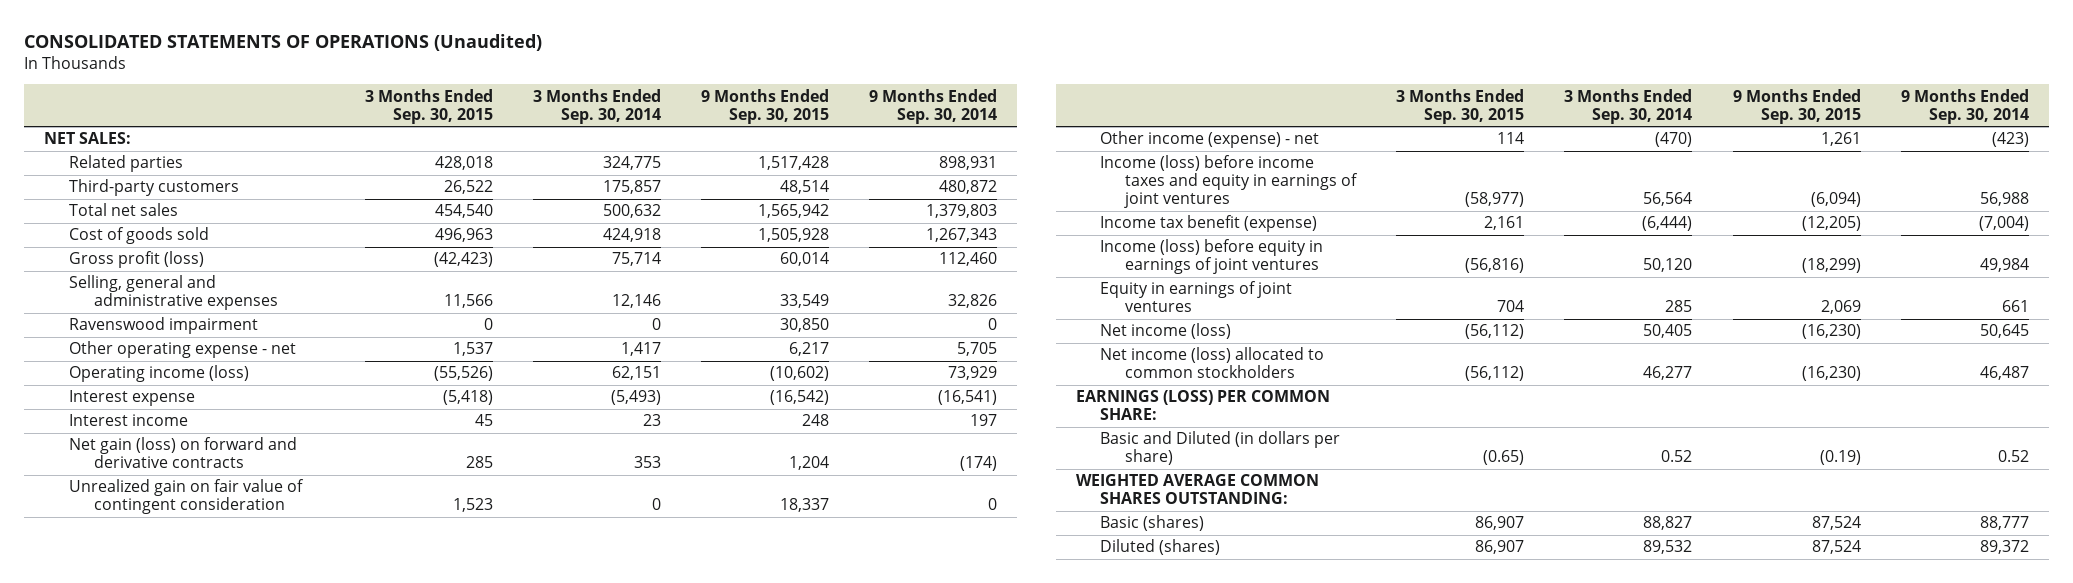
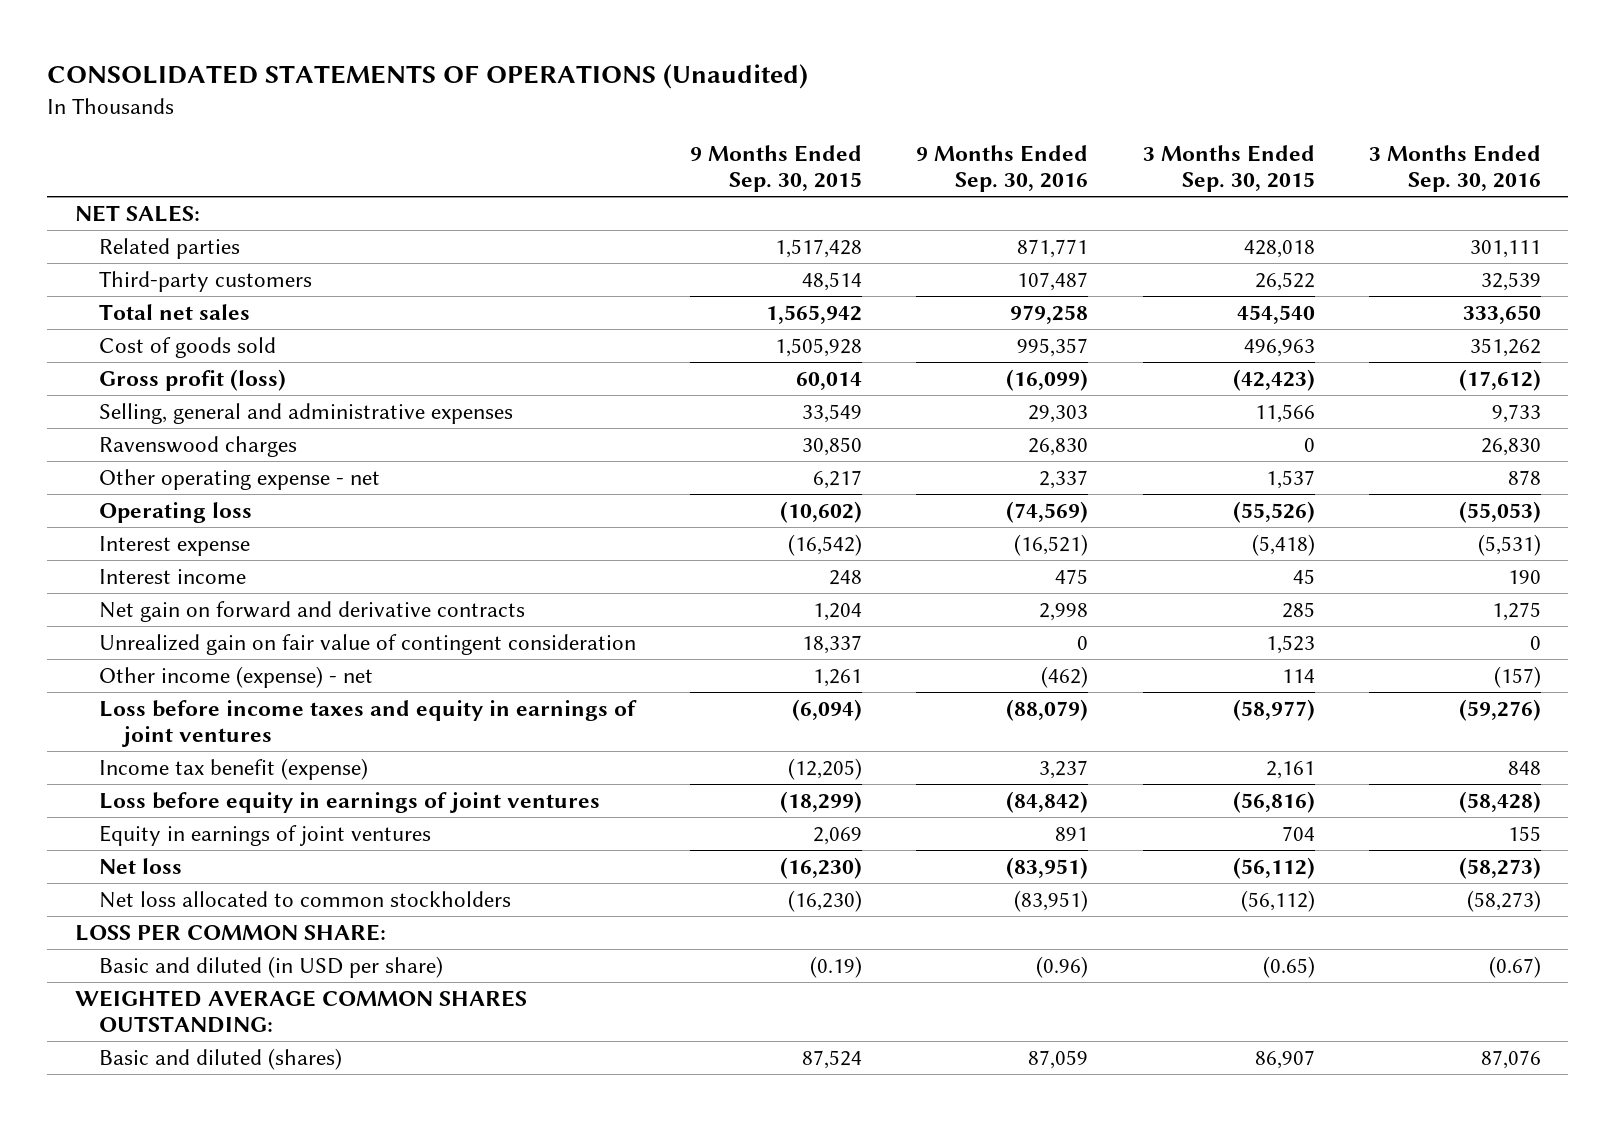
- | 3 Months Ended Sep. 30, 2015 | 3 Months Ended Sep. 30, 2014 | 9 Months Ended Sep. 30, 2015 | 9 Months Ended Sep. 30, 2014
+ | 9 Months Ended Sep. 30, 2015 | 9 Months Ended Sep. 30, 2016 | 3 Months Ended Sep. 30, 2015 | 3 Months Ended Sep. 30, 2016
- Ravenswood impairment | 0 | 0 | 30,850 | 0
+ Ravenswood charges | 30,850 | 26,830 | 0 | 26,830
- Operating income (loss) | (55,526) | 62,151 | (10,602) | 73,929
+ Operating loss | (10,602) | (74,569) | (55,526) | (55,053)
- Net gain (loss) on forward and derivative contracts | 285 | 353 | 1,204 | (174)
+ Net gain on forward and derivative contracts | 1,204 | 2,998 | 285 | 1,275
- Income (loss) before income taxes and equity in earnings of joint ventures | (58,977) | 56,564 | (6,094) | 56,988
+ Loss before income taxes and equity in earnings of joint ventures | (6,094) | (88,079) | (58,977) | (59,276)
- Income (loss) before equity in earnings of joint ventures | (56,816) | 50,120 | (18,299) | 49,984
+ Loss before equity in earnings of joint ventures | (18,299) | (84,842) | (56,816) | (58,428)
- Net income (loss) | (56,112) | 50,405 | (16,230) | 50,645
- Net income (loss) allocated to common stockholders | (56,112) | 46,277 | (16,230) | 46,487
- EARNINGS (LOSS) PER COMMON SHARE:
- Basic and Diluted (in dollars per share) | (0.65) | 0.52 | (0.19) | 0.52
+ Net loss | (16,230) | (83,951) | (56,112) | (58,273)
+ Net loss allocated to common stockholders | (16,230) | (83,951) | (56,112) | (58,273)
+ LOSS PER COMMON SHARE:
+ Basic and diluted (in USD per share) | (0.19) | (0.96) | (0.65) | (0.67)
- Basic (shares) | 86,907 | 88,827 | 87,524 | 88,777
- Diluted (shares) | 86,907 | 89,532 | 87,524 | 89,372
+ Basic and diluted (shares) | 87,524 | 87,059 | 86,907 | 87,076

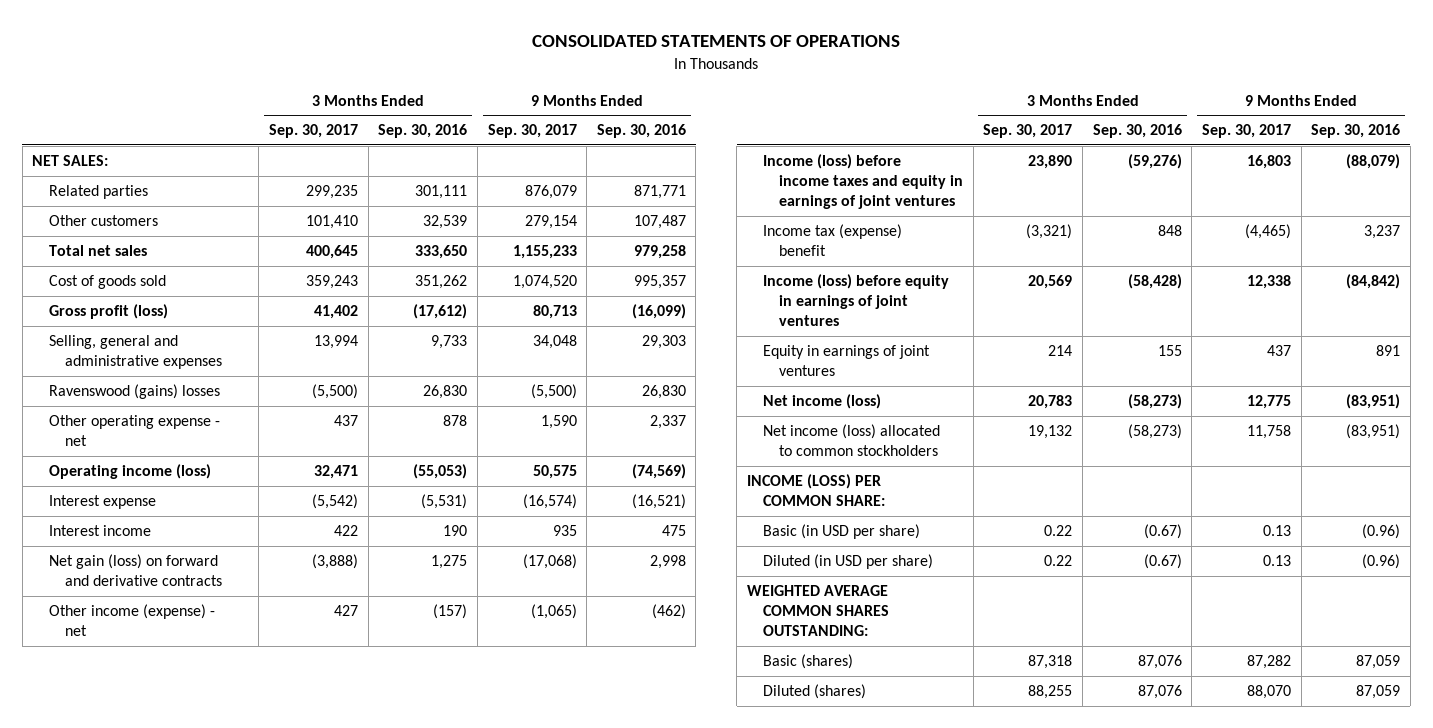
- CONSOLIDATED STATEMENTS OF OPERATIONS (Unaudited)
+ CONSOLIDATED STATEMENTS OF OPERATIONS
- | 9 Months Ended Sep. 30, 2015 | 9 Months Ended Sep. 30, 2016 | 3 Months Ended Sep. 30, 2015 | 3 Months Ended Sep. 30, 2016
+ | 3 Months Ended Sep. 30, 2017 | 3 Months Ended Sep. 30, 2016 | 9 Months Ended Sep. 30, 2017 | 9 Months Ended Sep. 30, 2016
- Third-party customers | 48,514 | 107,487 | 26,522 | 32,539
+ Other customers | 101,410 | 32,539 | 279,154 | 107,487
- Ravenswood charges | 30,850 | 26,830 | 0 | 26,830
+ Ravenswood (gains) losses | (5,500) | 26,830 | (5,500) | 26,830
- Operating loss | (10,602) | (74,569) | (55,526) | (55,053)
+ Operating income (loss) | 32,471 | (55,053) | 50,575 | (74,569)
- Net gain on forward and derivative contracts | 1,204 | 2,998 | 285 | 1,275
- Unrealized gain on fair value of contingent consideration | 18,337 | 0 | 1,523 | 0
+ Net gain (loss) on forward and derivative contracts | (3,888) | 1,275 | (17,068) | 2,998
- Loss before income taxes and equity in earnings of joint ventures | (6,094) | (88,079) | (58,977) | (59,276)
- Income tax benefit (expense) | (12,205) | 3,237 | 2,161 | 848
- Loss before equity in earnings of joint ventures | (18,299) | (84,842) | (56,816) | (58,428)
+ Income (loss) before income taxes and equity in earnings of joint ventures | 23,890 | (59,276) | 16,803 | (88,079)
+ Income tax (expense) benefit | (3,321) | 848 | (4,465) | 3,237
+ Income (loss) before equity in earnings of joint ventures | 20,569 | (58,428) | 12,338 | (84,842)
- Net loss | (16,230) | (83,951) | (56,112) | (58,273)
- Net loss allocated to common stockholders | (16,230) | (83,951) | (56,112) | (58,273)
- LOSS PER COMMON SHARE:
- Basic and diluted (in USD per share) | (0.19) | (0.96) | (0.65) | (0.67)
+ Net income (loss) | 20,783 | (58,273) | 12,775 | (83,951)
+ Net income (loss) allocated to common stockholders | 19,132 | (58,273) | 11,758 | (83,951)
+ INCOME (LOSS) PER COMMON SHARE:
+ Basic (in USD per share) | 0.22 | (0.67) | 0.13 | (0.96)
+ Diluted (in USD per share) | 0.22 | (0.67) | 0.13 | (0.96)
- Basic and diluted (shares) | 87,524 | 87,059 | 86,907 | 87,076
+ Basic (shares) | 87,318 | 87,076 | 87,282 | 87,059
+ Diluted (shares) | 88,255 | 87,076 | 88,070 | 87,059

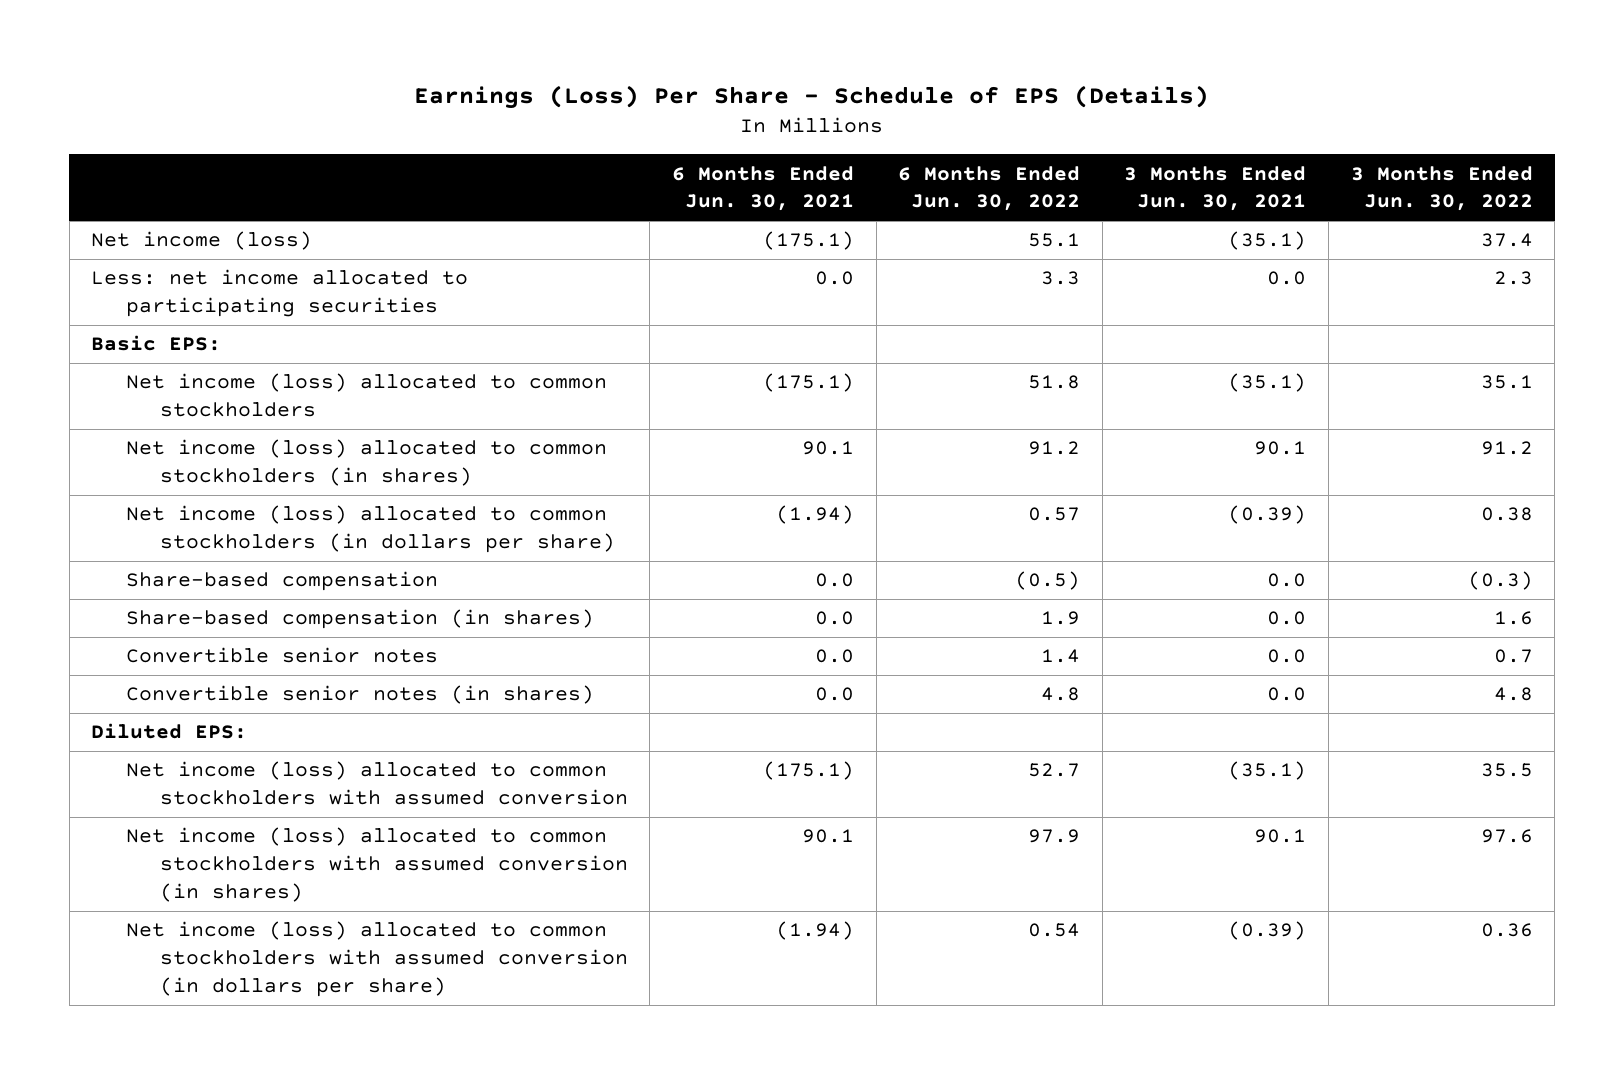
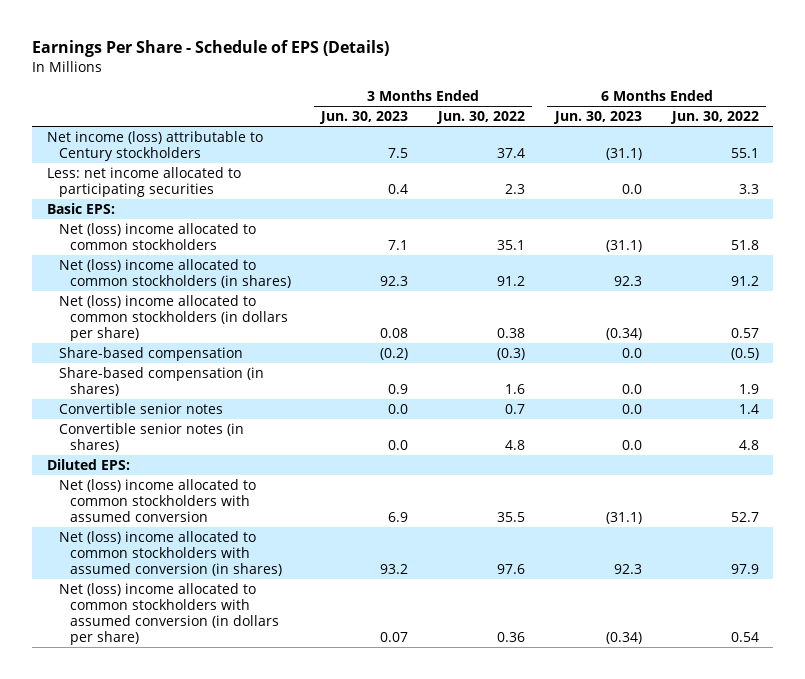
- Earnings (Loss) Per Share - Schedule of EPS (Details)
+ Earnings Per Share - Schedule of EPS (Details)
- | 6 Months Ended Jun. 30, 2021 | 6 Months Ended Jun. 30, 2022 | 3 Months Ended Jun. 30, 2021 | 3 Months Ended Jun. 30, 2022
+ | 3 Months Ended Jun. 30, 2023 | 3 Months Ended Jun. 30, 2022 | 6 Months Ended Jun. 30, 2023 | 6 Months Ended Jun. 30, 2022
- Net income (loss) | (175.1) | 55.1 | (35.1) | 37.4
+ Net income (loss) attributable to Century stockholders | 7.5 | 37.4 | (31.1) | 55.1
- Net income (loss) allocated to common stockholders | (175.1) | 51.8 | (35.1) | 35.1
- Net income (loss) allocated to common stockholders (in shares) | 90.1 | 91.2 | 90.1 | 91.2
- Net income (loss) allocated to common stockholders (in dollars per share) | (1.94) | 0.57 | (0.39) | 0.38
+ Net (loss) income allocated to common stockholders | 7.1 | 35.1 | (31.1) | 51.8
+ Net (loss) income allocated to common stockholders (in shares) | 92.3 | 91.2 | 92.3 | 91.2
+ Net (loss) income allocated to common stockholders (in dollars per share) | 0.08 | 0.38 | (0.34) | 0.57
- Net income (loss) allocated to common stockholders with assumed conversion | (175.1) | 52.7 | (35.1) | 35.5
- Net income (loss) allocated to common stockholders with assumed conversion (in shares) | 90.1 | 97.9 | 90.1 | 97.6
- Net income (loss) allocated to common stockholders with assumed conversion (in dollars per share) | (1.94) | 0.54 | (0.39) | 0.36
+ Net (loss) income allocated to common stockholders with assumed conversion | 6.9 | 35.5 | (31.1) | 52.7
+ Net (loss) income allocated to common stockholders with assumed conversion (in shares) | 93.2 | 97.6 | 92.3 | 97.9
+ Net (loss) income allocated to common stockholders with assumed conversion (in dollars per share) | 0.07 | 0.36 | (0.34) | 0.54

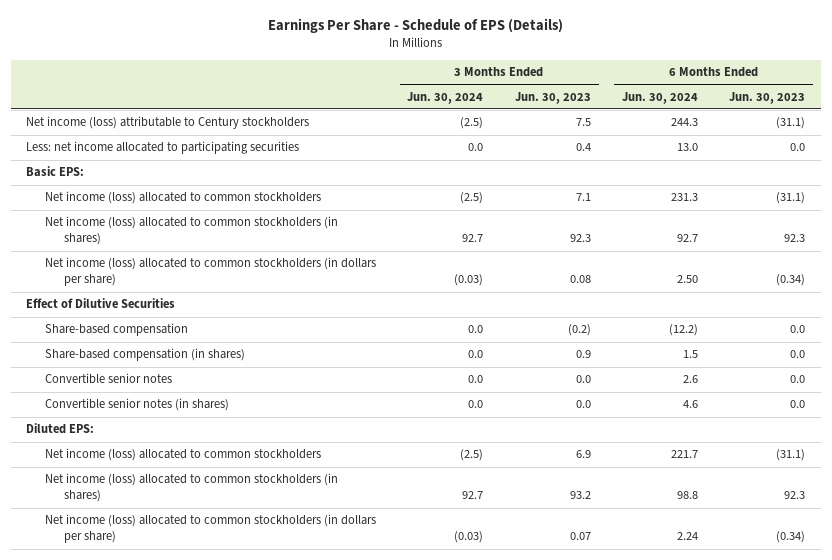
- | 3 Months Ended Jun. 30, 2023 | 3 Months Ended Jun. 30, 2022 | 6 Months Ended Jun. 30, 2023 | 6 Months Ended Jun. 30, 2022
+ | 3 Months Ended Jun. 30, 2024 | 3 Months Ended Jun. 30, 2023 | 6 Months Ended Jun. 30, 2024 | 6 Months Ended Jun. 30, 2023
- Net (loss) income allocated to common stockholders | 7.1 | 35.1 | (31.1) | 51.8
- Net (loss) income allocated to common stockholders (in shares) | 92.3 | 91.2 | 92.3 | 91.2
- Net (loss) income allocated to common stockholders (in dollars per share) | 0.08 | 0.38 | (0.34) | 0.57
+ Net income (loss) allocated to common stockholders | (2.5) | 7.1 | 231.3 | (31.1)
+ Net income (loss) allocated to common stockholders (in shares) | 92.7 | 92.3 | 92.7 | 92.3
+ Net income (loss) allocated to common stockholders (in dollars per share) | (0.03) | 0.08 | 2.50 | (0.34)
+ Effect of Dilutive Securities
- Net (loss) income allocated to common stockholders with assumed conversion | 6.9 | 35.5 | (31.1) | 52.7
- Net (loss) income allocated to common stockholders with assumed conversion (in shares) | 93.2 | 97.6 | 92.3 | 97.9
- Net (loss) income allocated to common stockholders with assumed conversion (in dollars per share) | 0.07 | 0.36 | (0.34) | 0.54
+ Net income (loss) allocated to common stockholders | (2.5) | 6.9 | 221.7 | (31.1)
+ Net income (loss) allocated to common stockholders (in shares) | 92.7 | 93.2 | 98.8 | 92.3
+ Net income (loss) allocated to common stockholders (in dollars per share) | (0.03) | 0.07 | 2.24 | (0.34)

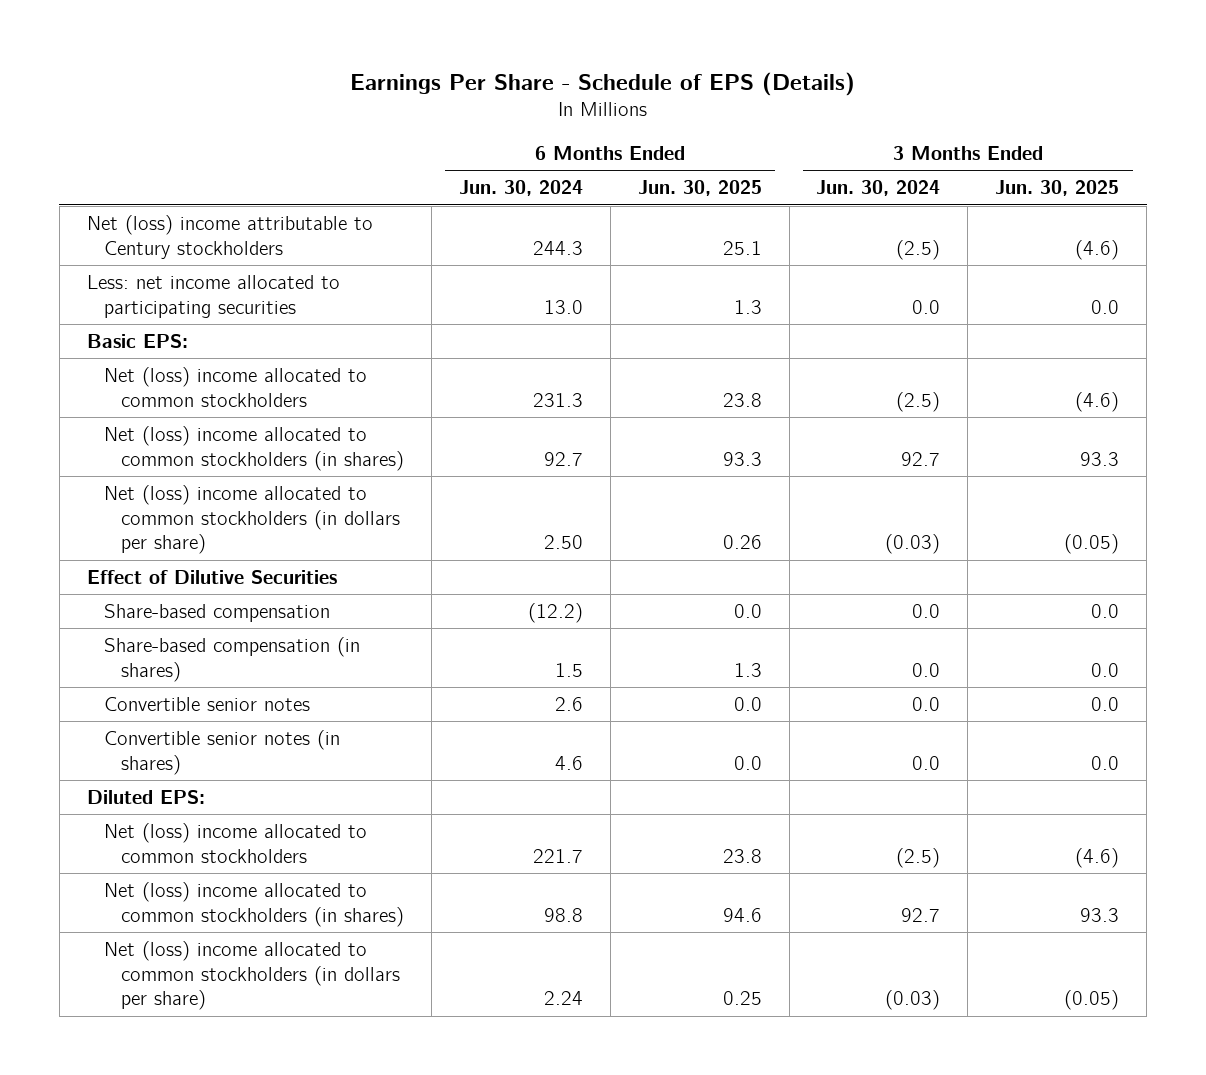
- | 3 Months Ended Jun. 30, 2024 | 3 Months Ended Jun. 30, 2023 | 6 Months Ended Jun. 30, 2024 | 6 Months Ended Jun. 30, 2023
+ | 6 Months Ended Jun. 30, 2024 | 6 Months Ended Jun. 30, 2025 | 3 Months Ended Jun. 30, 2024 | 3 Months Ended Jun. 30, 2025
- Net income (loss) attributable to Century stockholders | (2.5) | 7.5 | 244.3 | (31.1)
+ Net (loss) income attributable to Century stockholders | 244.3 | 25.1 | (2.5) | (4.6)
- Net income (loss) allocated to common stockholders | (2.5) | 7.1 | 231.3 | (31.1)
- Net income (loss) allocated to common stockholders (in shares) | 92.7 | 92.3 | 92.7 | 92.3
- Net income (loss) allocated to common stockholders (in dollars per share) | (0.03) | 0.08 | 2.50 | (0.34)
+ Net (loss) income allocated to common stockholders | 231.3 | 23.8 | (2.5) | (4.6)
+ Net (loss) income allocated to common stockholders (in shares) | 92.7 | 93.3 | 92.7 | 93.3
+ Net (loss) income allocated to common stockholders (in dollars per share) | 2.50 | 0.26 | (0.03) | (0.05)
- Net income (loss) allocated to common stockholders | (2.5) | 6.9 | 221.7 | (31.1)
- Net income (loss) allocated to common stockholders (in shares) | 92.7 | 93.2 | 98.8 | 92.3
- Net income (loss) allocated to common stockholders (in dollars per share) | (0.03) | 0.07 | 2.24 | (0.34)
+ Net (loss) income allocated to common stockholders | 221.7 | 23.8 | (2.5) | (4.6)
+ Net (loss) income allocated to common stockholders (in shares) | 98.8 | 94.6 | 92.7 | 93.3
+ Net (loss) income allocated to common stockholders (in dollars per share) | 2.24 | 0.25 | (0.03) | (0.05)

